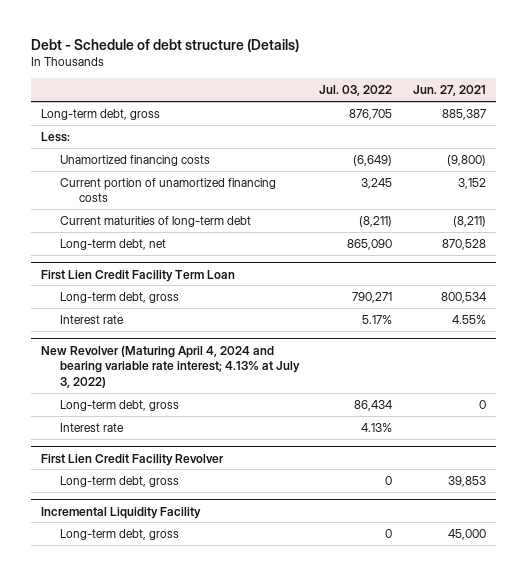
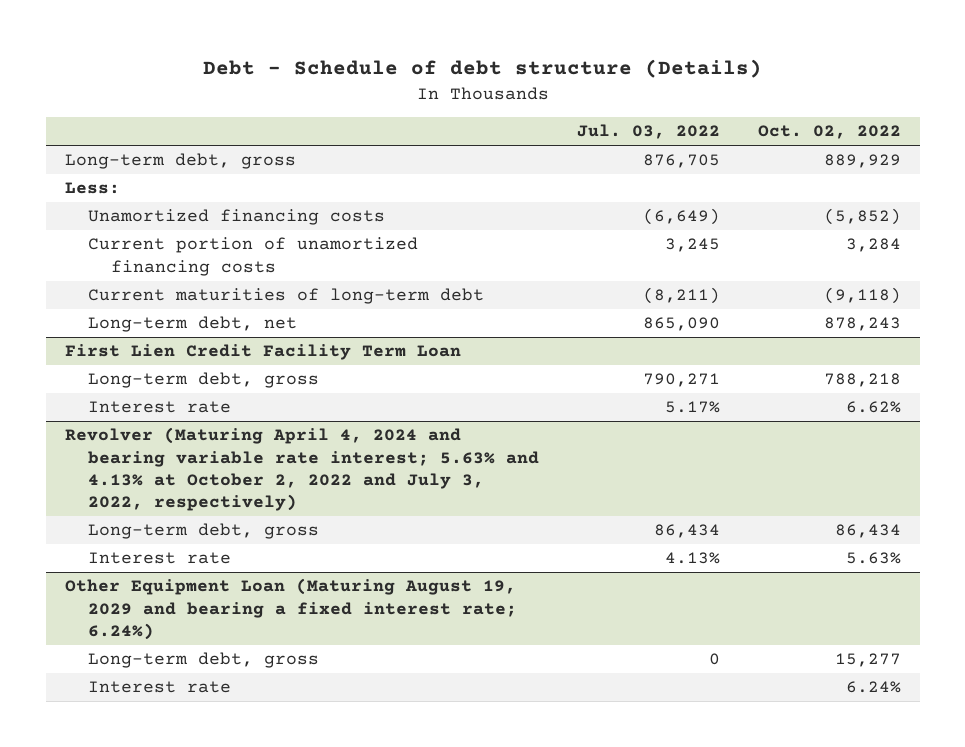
- | Jul. 03, 2022 | Jun. 27, 2021
+ | Jul. 03, 2022 | Oct. 02, 2022
- New Revolver (Maturing April 4, 2024 and bearing variable rate interest; 4.13% at July 3, 2022)
+ Revolver (Maturing April 4, 2024 and bearing variable rate interest; 5.63% and 4.13% at October 2, 2022 and July 3, 2022, respectively)
- First Lien Credit Facility Revolver
- Long-term debt, gross | 0 | 39,853
- Incremental Liquidity Facility
+ Other Equipment Loan (Maturing August 19, 2029 and bearing a fixed interest rate; 6.24%)
+ Interest rate | | 6.24%

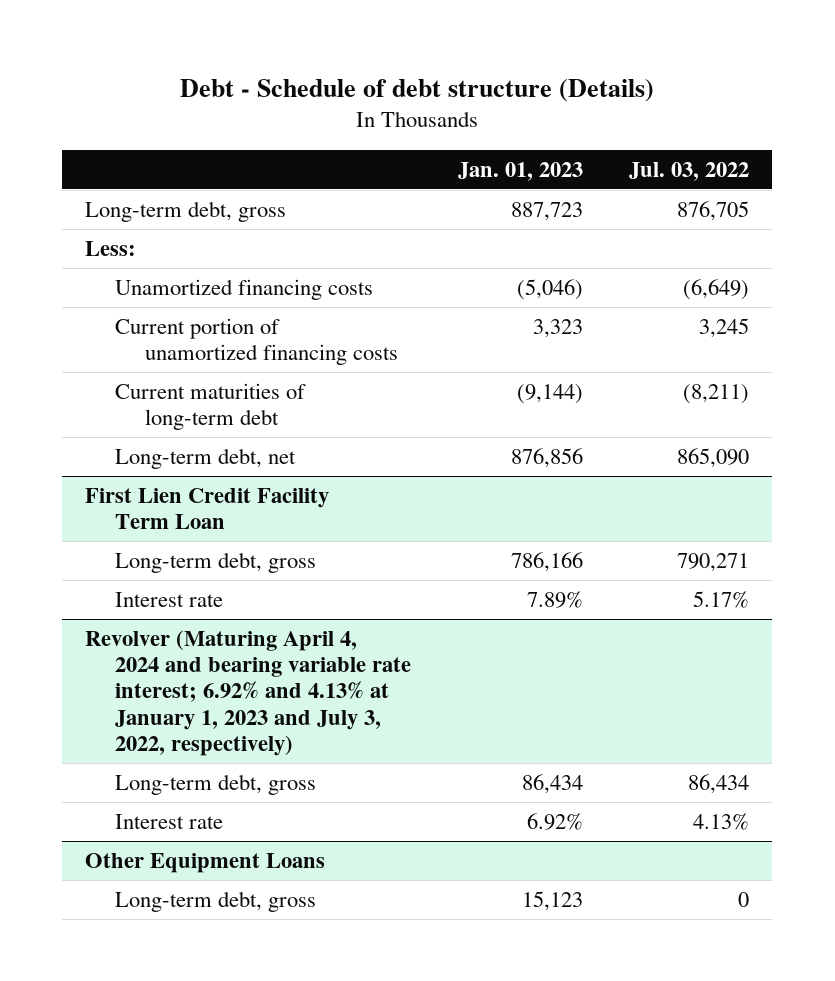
- | Jul. 03, 2022 | Oct. 02, 2022
+ | Jan. 01, 2023 | Jul. 03, 2022
- Revolver (Maturing April 4, 2024 and bearing variable rate interest; 5.63% and 4.13% at October 2, 2022 and July 3, 2022, respectively)
+ Revolver (Maturing April 4, 2024 and bearing variable rate interest; 6.92% and 4.13% at January 1, 2023 and July 3, 2022, respectively)
- Other Equipment Loan (Maturing August 19, 2029 and bearing a fixed interest rate; 6.24%)
+ Other Equipment Loans
- Interest rate | | 6.24%

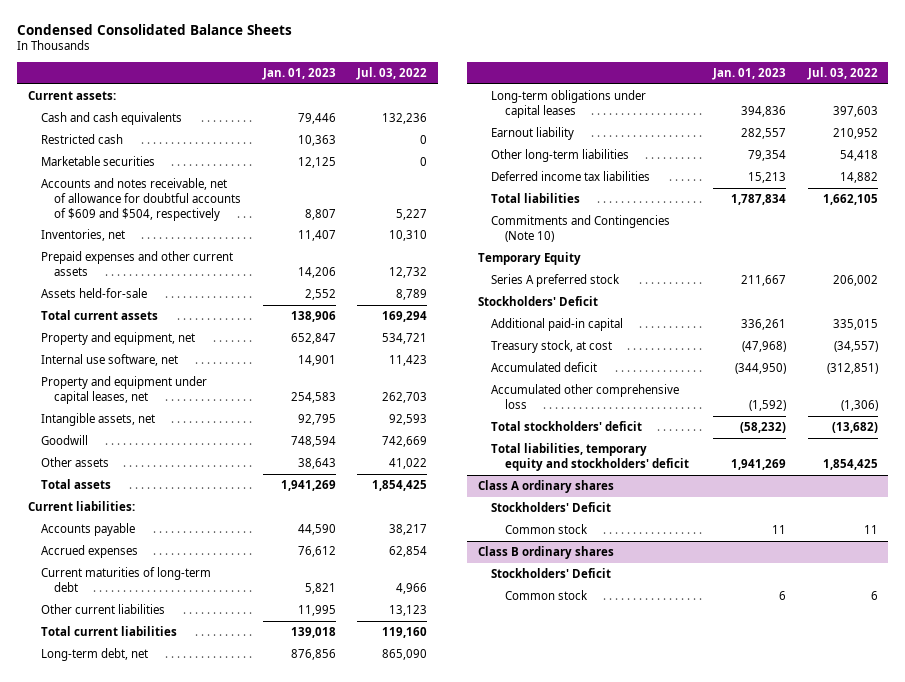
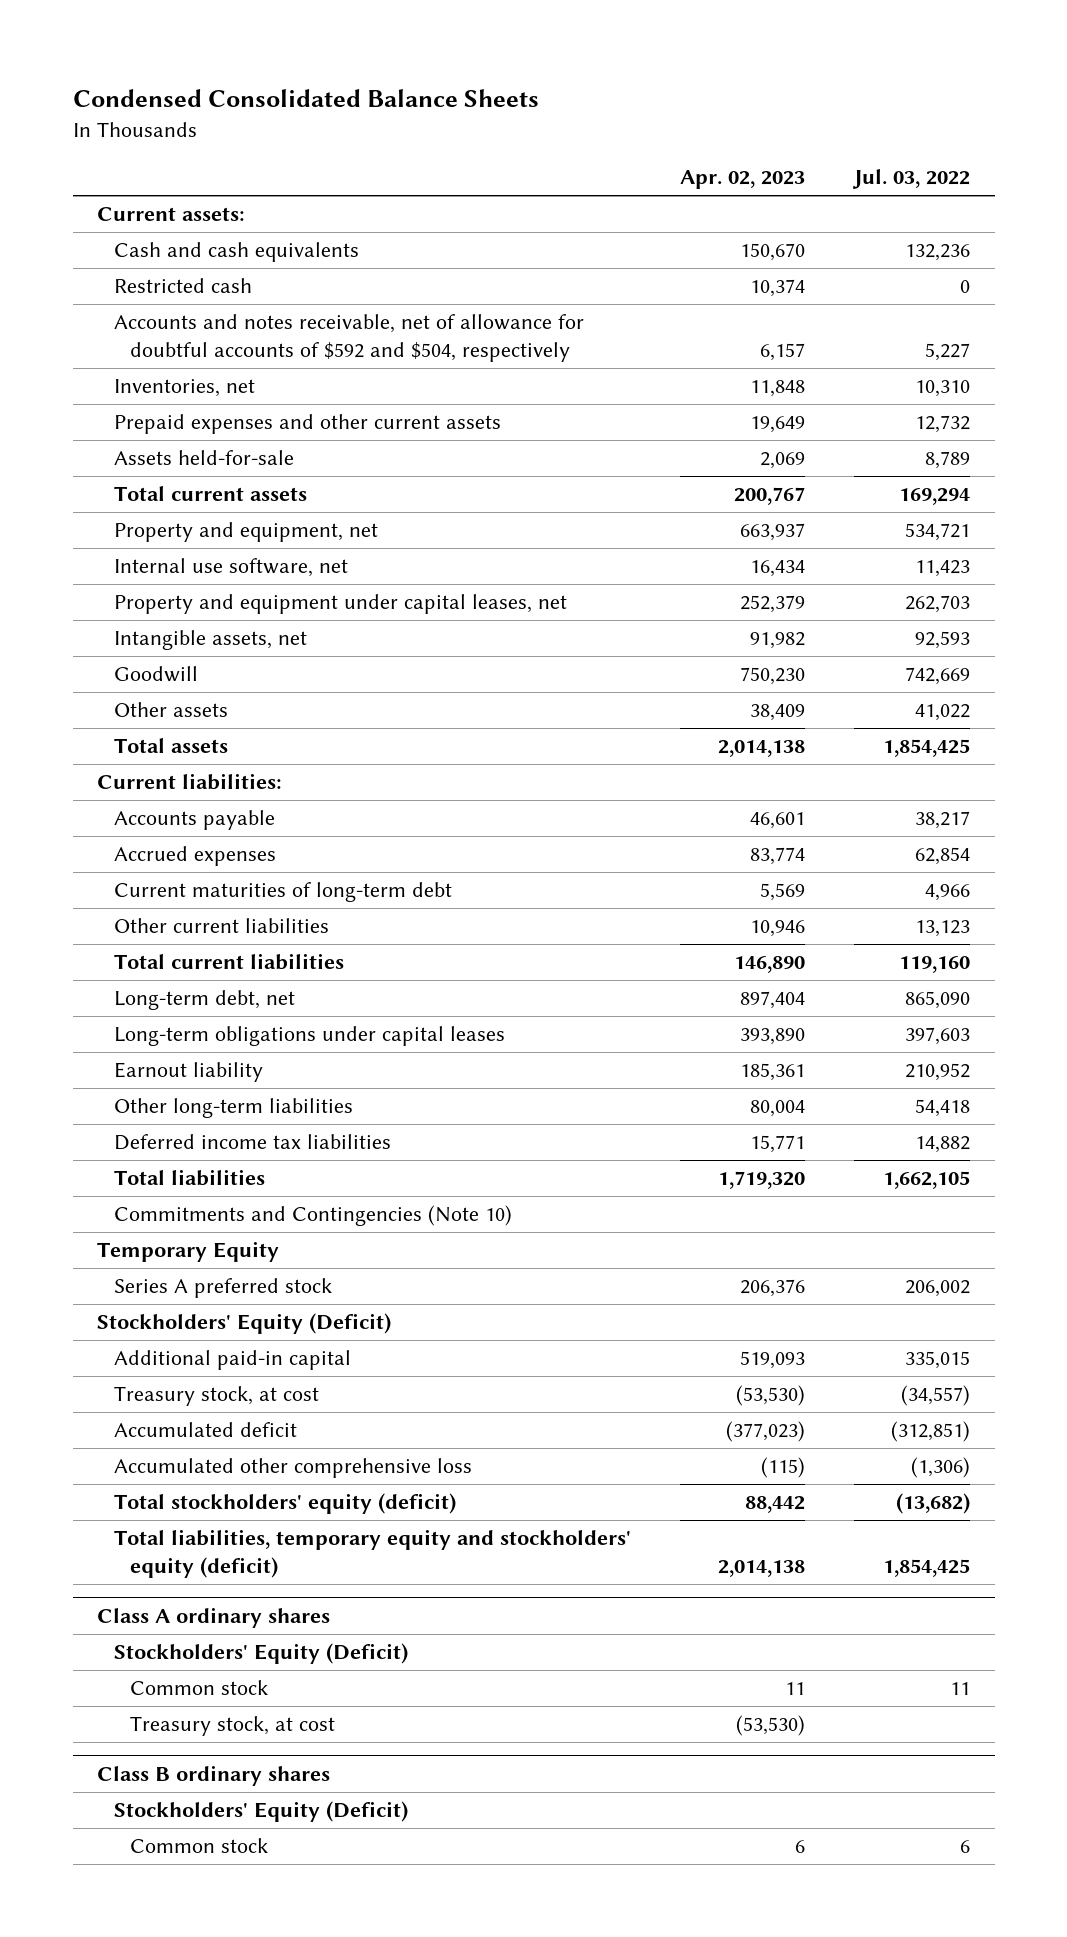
- | Jan. 01, 2023 | Jul. 03, 2022
+ | Apr. 02, 2023 | Jul. 03, 2022
- Marketable securities | 12,125 | 0
- Accounts and notes receivable, net of allowance for doubtful accounts of $609 and $504, respectively | 8,807 | 5,227
+ Accounts and notes receivable, net of allowance for doubtful accounts of $592 and $504, respectively | 6,157 | 5,227
- Stockholders' Deficit
+ Stockholders' Equity (Deficit)
- Total stockholders' deficit | (58,232) | (13,682)
- Total liabilities, temporary equity and stockholders' deficit | 1,941,269 | 1,854,425
+ Total stockholders' equity (deficit) | 88,442 | (13,682)
+ Total liabilities, temporary equity and stockholders' equity (deficit) | 2,014,138 | 1,854,425
@ Class A ordinary shares
- Stockholders' Deficit
+ Stockholders' Equity (Deficit)
+ Treasury stock, at cost | (53,530) |
@ Class B ordinary shares
- Stockholders' Deficit
+ Stockholders' Equity (Deficit)

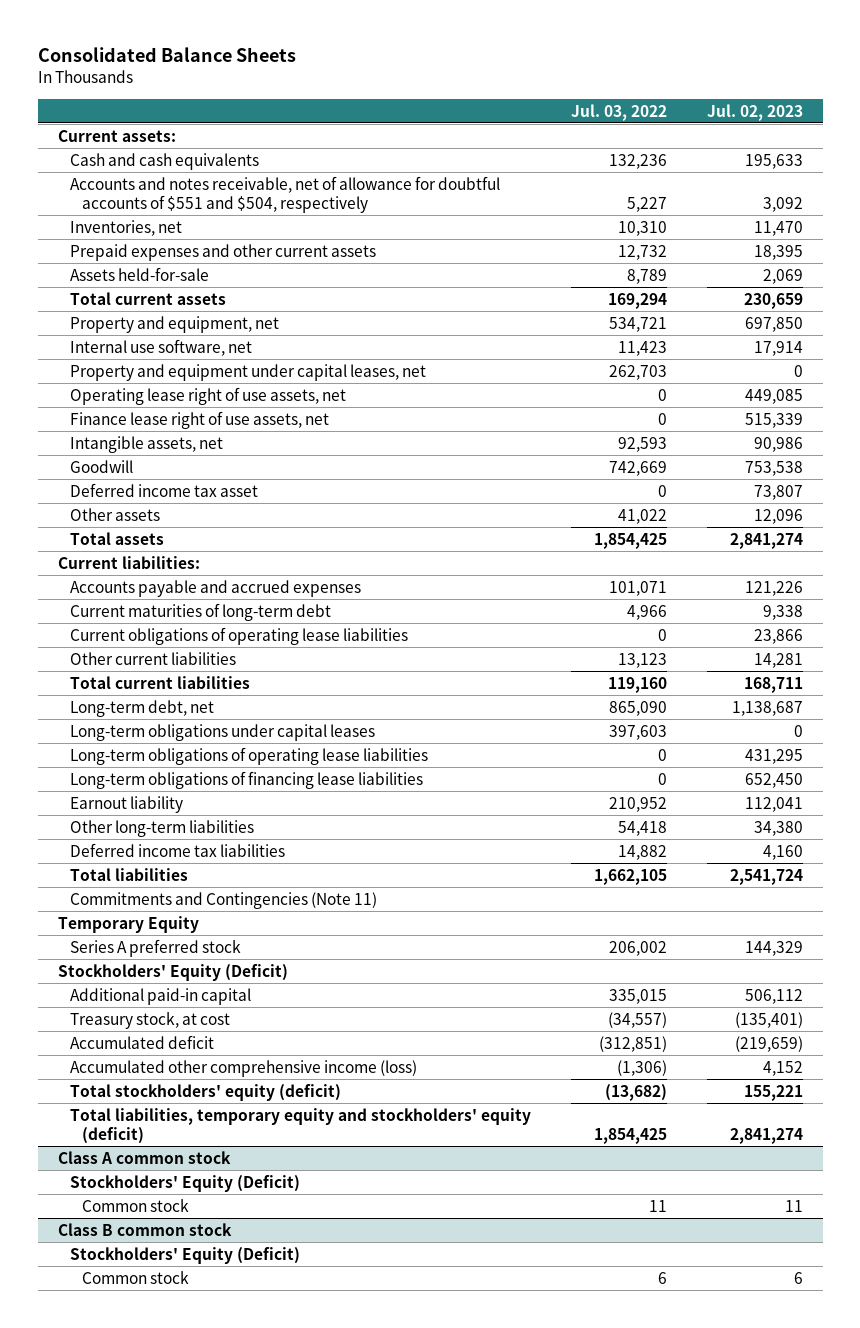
- Condensed Consolidated Balance Sheets
+ Consolidated Balance Sheets
- | Apr. 02, 2023 | Jul. 03, 2022
+ | Jul. 03, 2022 | Jul. 02, 2023
- Restricted cash | 10,374 | 0
- Accounts and notes receivable, net of allowance for doubtful accounts of $592 and $504, respectively | 6,157 | 5,227
+ Accounts and notes receivable, net of allowance for doubtful accounts of $551 and $504, respectively | 5,227 | 3,092
+ Operating lease right of use assets, net | 0 | 449,085
+ Finance lease right of use assets, net | 0 | 515,339
+ Deferred income tax asset | 0 | 73,807
- Accounts payable | 46,601 | 38,217
- Accrued expenses | 83,774 | 62,854
+ Accounts payable and accrued expenses | 101,071 | 121,226
+ Current obligations of operating lease liabilities | 0 | 23,866
+ Long-term obligations of operating lease liabilities | 0 | 431,295
+ Long-term obligations of financing lease liabilities | 0 | 652,450
- Commitments and Contingencies (Note 10)
+ Commitments and Contingencies (Note 11)
- Accumulated other comprehensive loss | (115) | (1,306)
+ Accumulated other comprehensive income (loss) | (1,306) | 4,152
- Class A ordinary shares
+ Class A common stock
- Treasury stock, at cost | (53,530) |
- Class B ordinary shares
+ Class B common stock

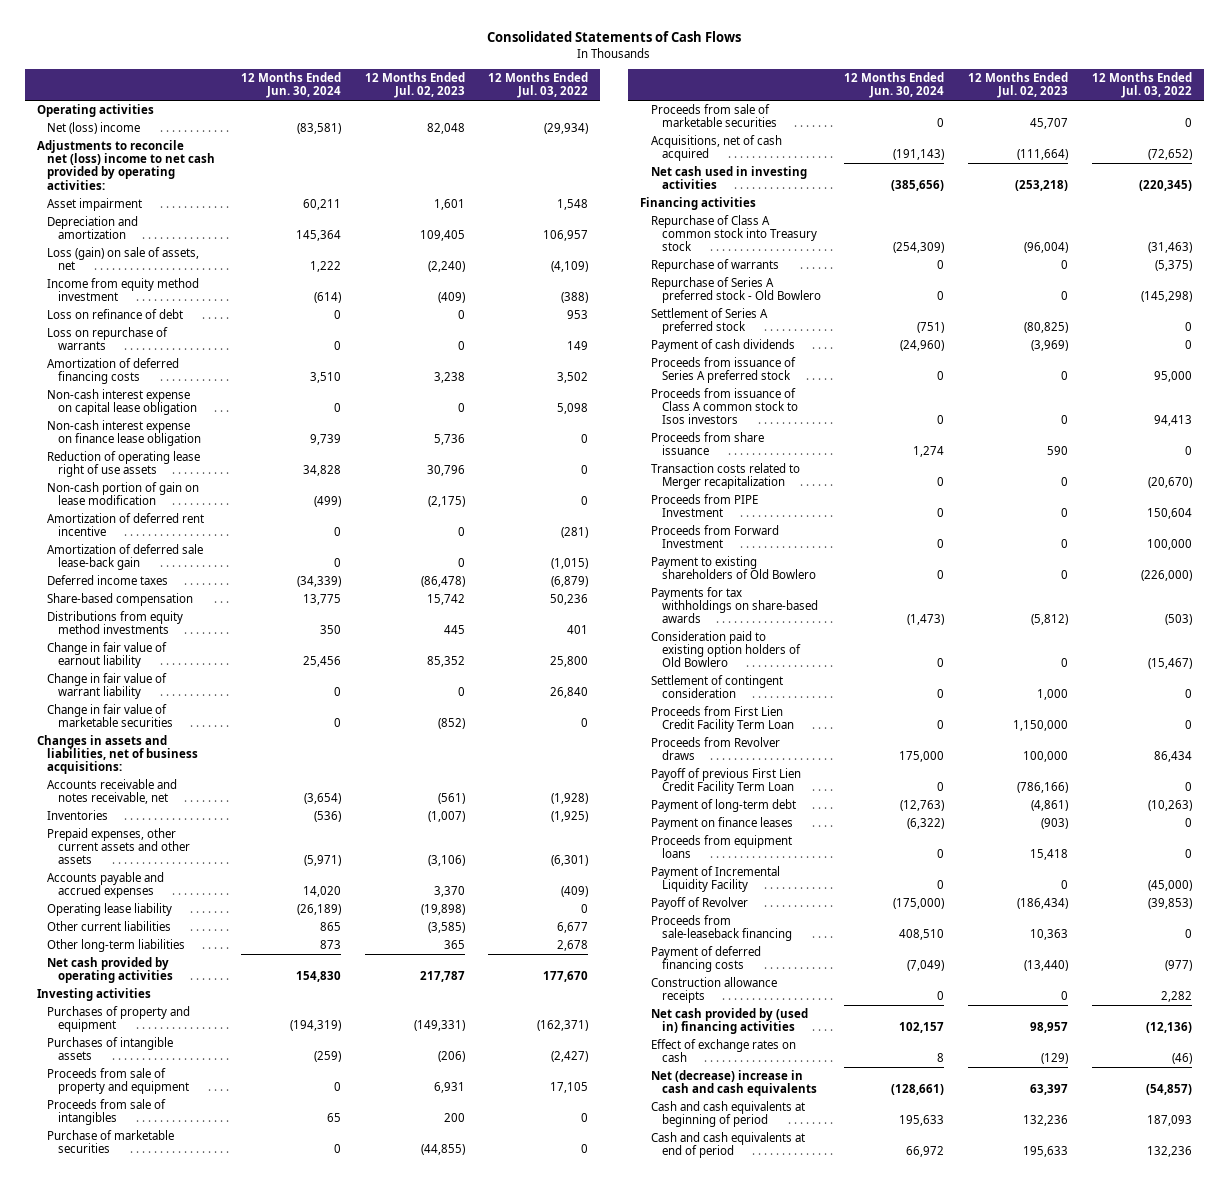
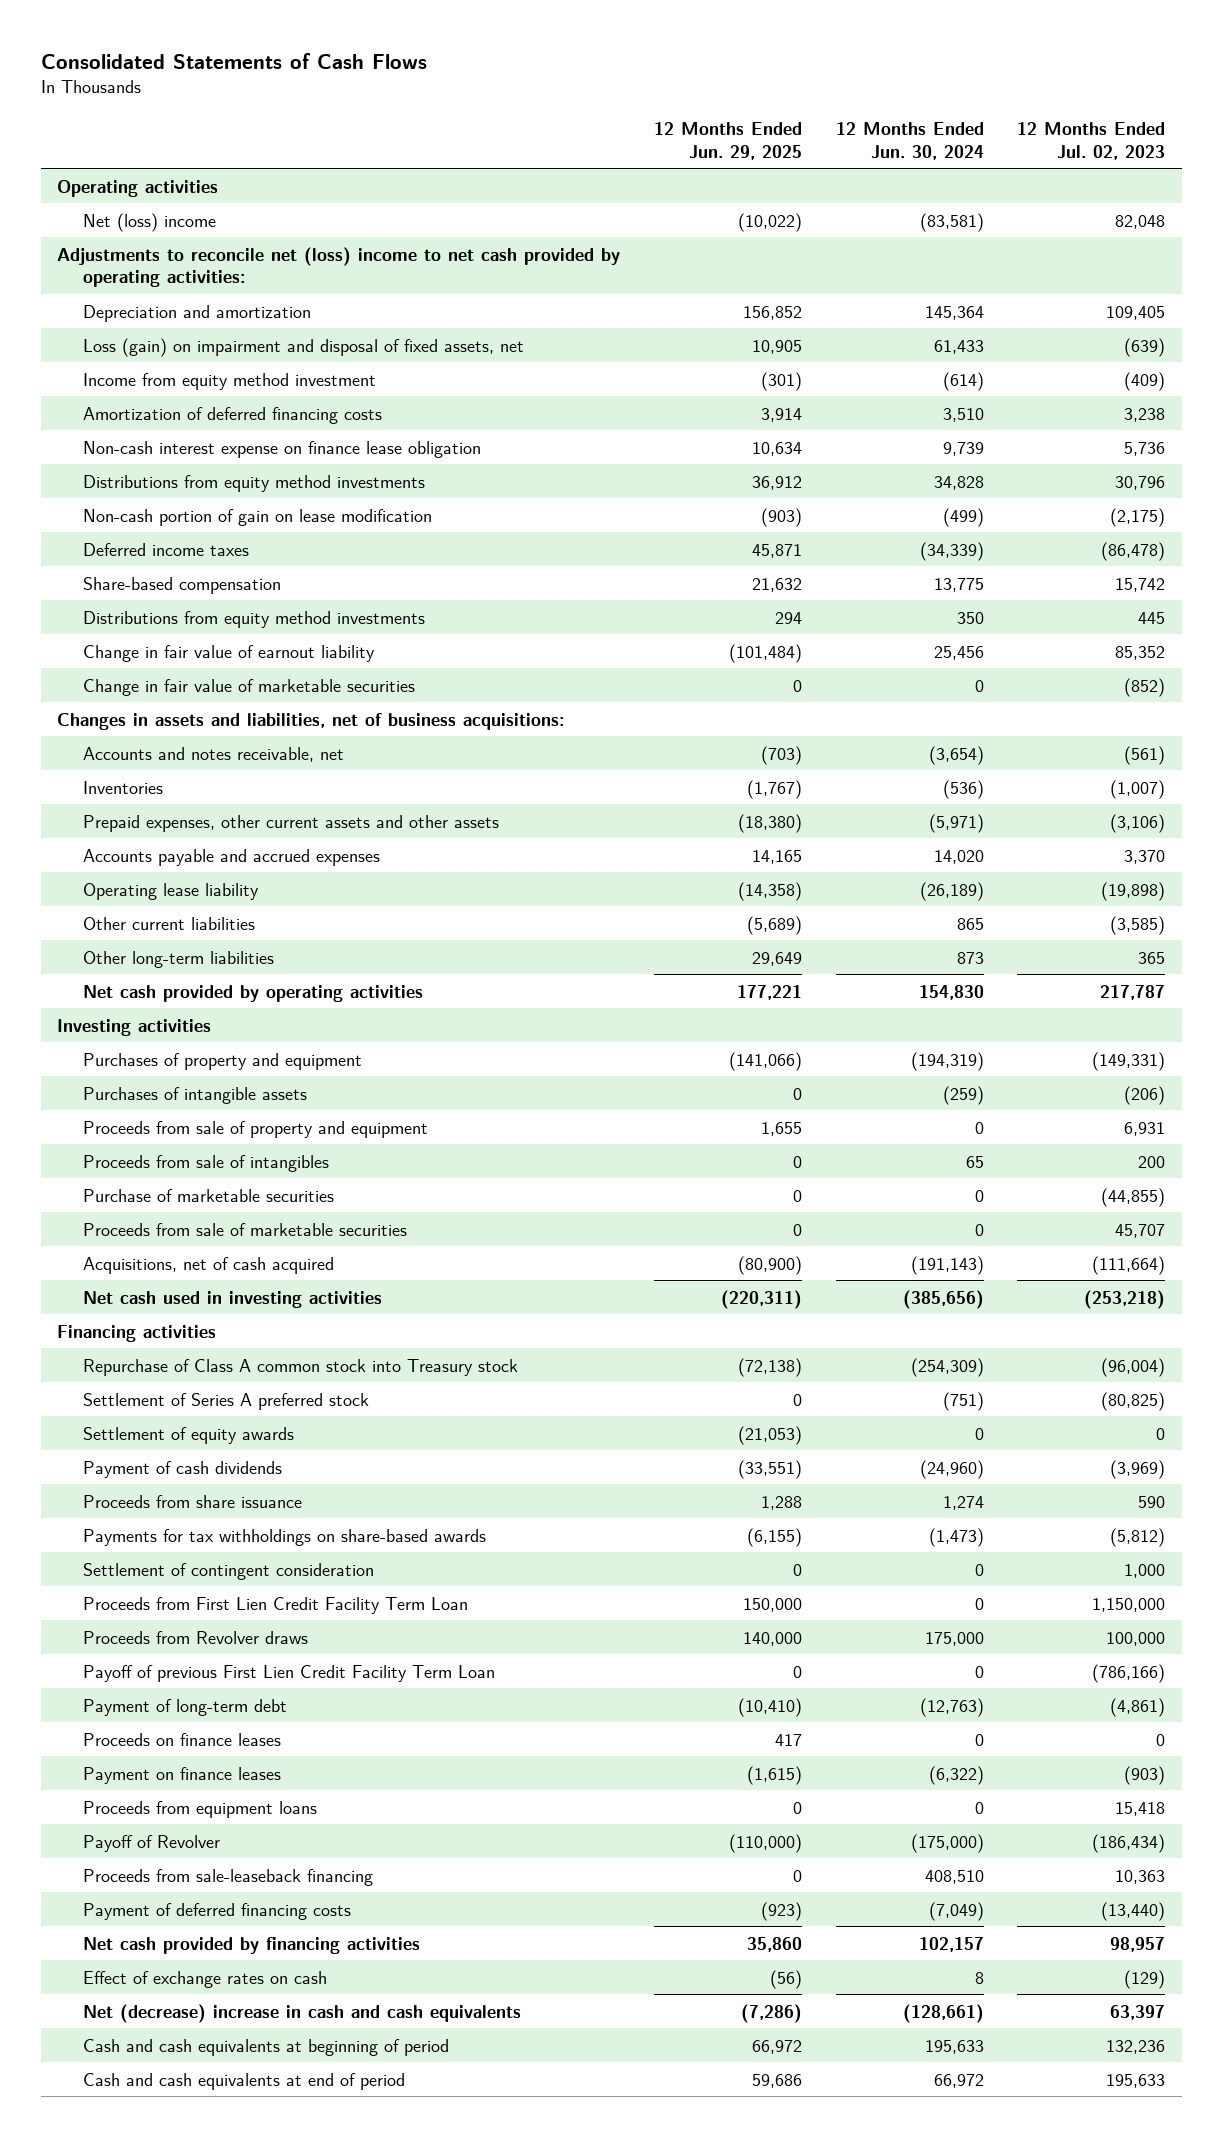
- | 12 Months Ended Jun. 30, 2024 | 12 Months Ended Jul. 02, 2023 | 12 Months Ended Jul. 03, 2022
+ | 12 Months Ended Jun. 29, 2025 | 12 Months Ended Jun. 30, 2024 | 12 Months Ended Jul. 02, 2023
- Asset impairment | 60,211 | 1,601 | 1,548
- Loss (gain) on sale of assets, net | 1,222 | (2,240) | (4,109)
+ Loss (gain) on impairment and disposal of fixed assets, net | 10,905 | 61,433 | (639)
- Loss on refinance of debt | 0 | 0 | 953
- Loss on repurchase of warrants | 0 | 0 | 149
- Non-cash interest expense on capital lease obligation | 0 | 0 | 5,098
- Reduction of operating lease right of use assets | 34,828 | 30,796 | 0
+ Distributions from equity method investments | 36,912 | 34,828 | 30,796
- Amortization of deferred rent incentive | 0 | 0 | (281)
- Amortization of deferred sale lease-back gain | 0 | 0 | (1,015)
- Change in fair value of warrant liability | 0 | 0 | 26,840
- Accounts receivable and notes receivable, net | (3,654) | (561) | (1,928)
+ Accounts and notes receivable, net | (703) | (3,654) | (561)
- Repurchase of warrants | 0 | 0 | (5,375)
- Repurchase of Series A preferred stock - Old Bowlero | 0 | 0 | (145,298)
+ Settlement of equity awards | (21,053) | 0 | 0
- Proceeds from issuance of Series A preferred stock | 0 | 0 | 95,000
- Proceeds from issuance of Class A common stock to Isos investors | 0 | 0 | 94,413
- Transaction costs related to Merger recapitalization | 0 | 0 | (20,670)
- Proceeds from PIPE Investment | 0 | 0 | 150,604
- Proceeds from Forward Investment | 0 | 0 | 100,000
- Payment to existing shareholders of Old Bowlero | 0 | 0 | (226,000)
- Consideration paid to existing option holders of Old Bowlero | 0 | 0 | (15,467)
+ Proceeds on finance leases | 417 | 0 | 0
- Payment of Incremental Liquidity Facility | 0 | 0 | (45,000)
- Construction allowance receipts | 0 | 0 | 2,282
- Net cash provided by (used in) financing activities | 102,157 | 98,957 | (12,136)
+ Net cash provided by financing activities | 35,860 | 102,157 | 98,957

